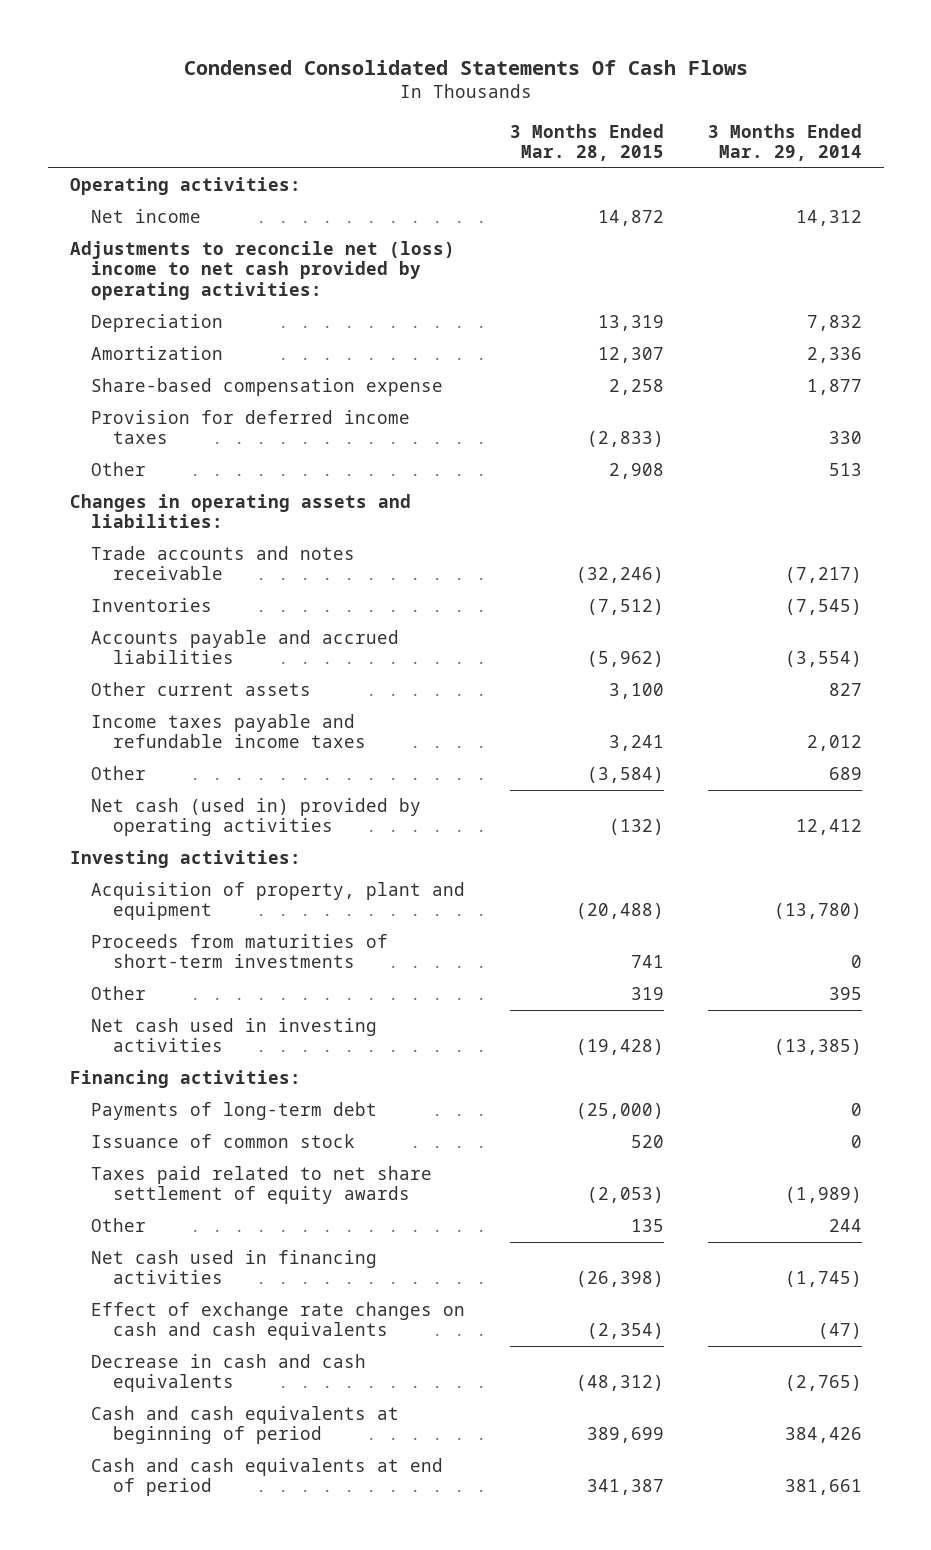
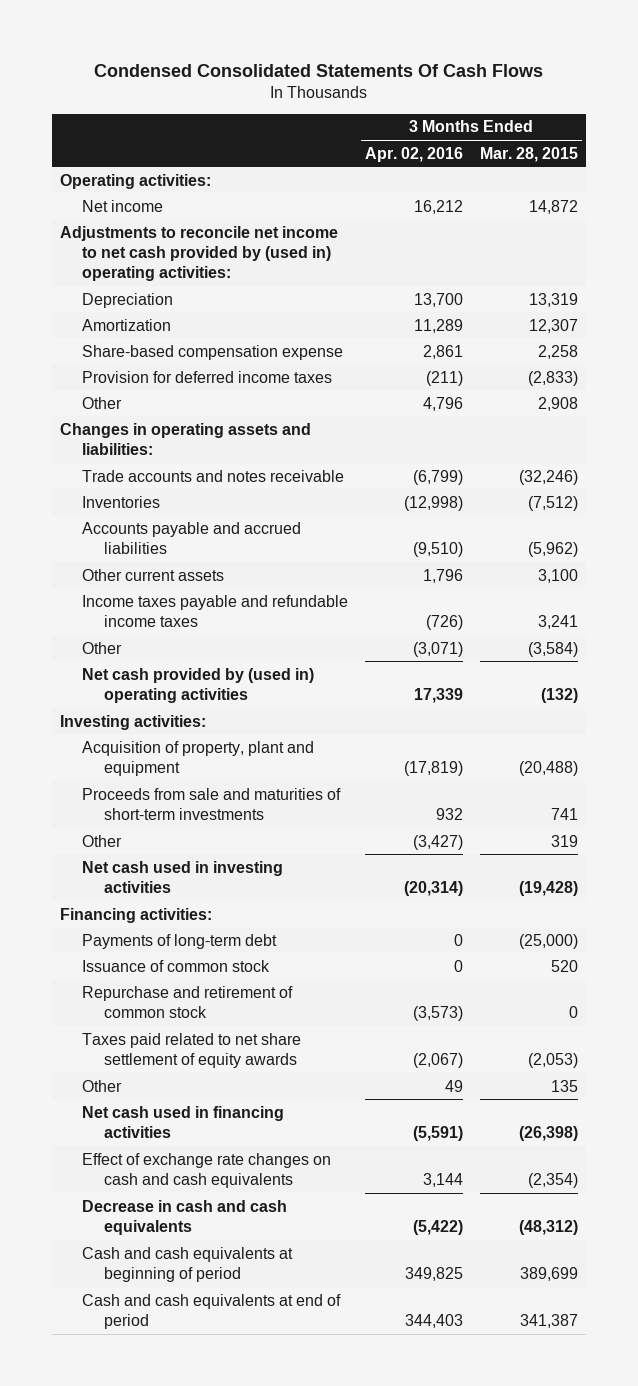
- | 3 Months Ended Mar. 28, 2015 | 3 Months Ended Mar. 29, 2014
+ | 3 Months Ended Apr. 02, 2016 | 3 Months Ended Mar. 28, 2015
- Adjustments to reconcile net (loss) income to net cash provided by operating activities:
+ Adjustments to reconcile net income to net cash provided by (used in) operating activities:
- Net cash (used in) provided by operating activities | (132) | 12,412
+ Net cash provided by (used in) operating activities | 17,339 | (132)
- Proceeds from maturities of short-term investments | 741 | 0
+ Proceeds from sale and maturities of short-term investments | 932 | 741
+ Repurchase and retirement of common stock | (3,573) | 0

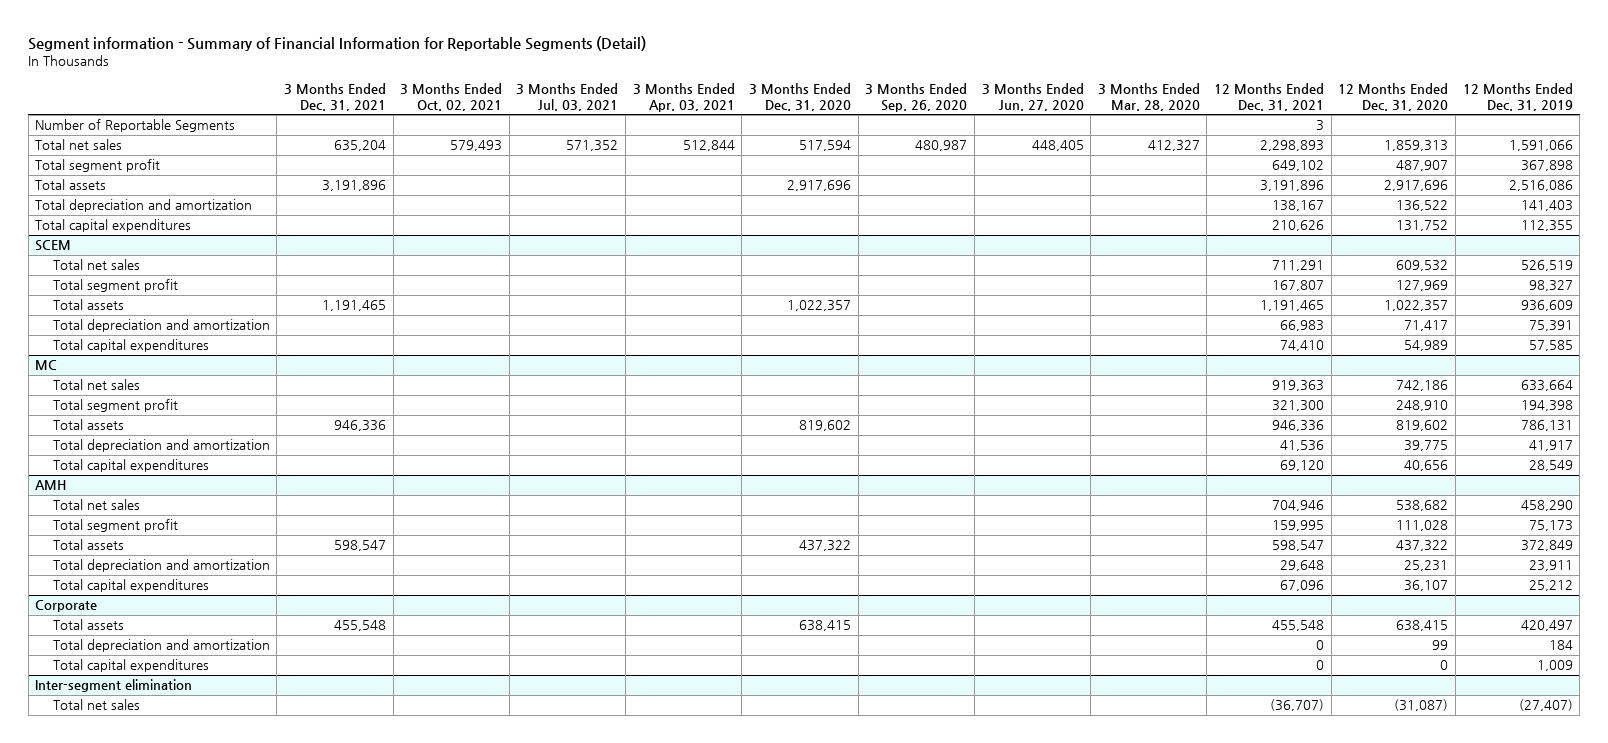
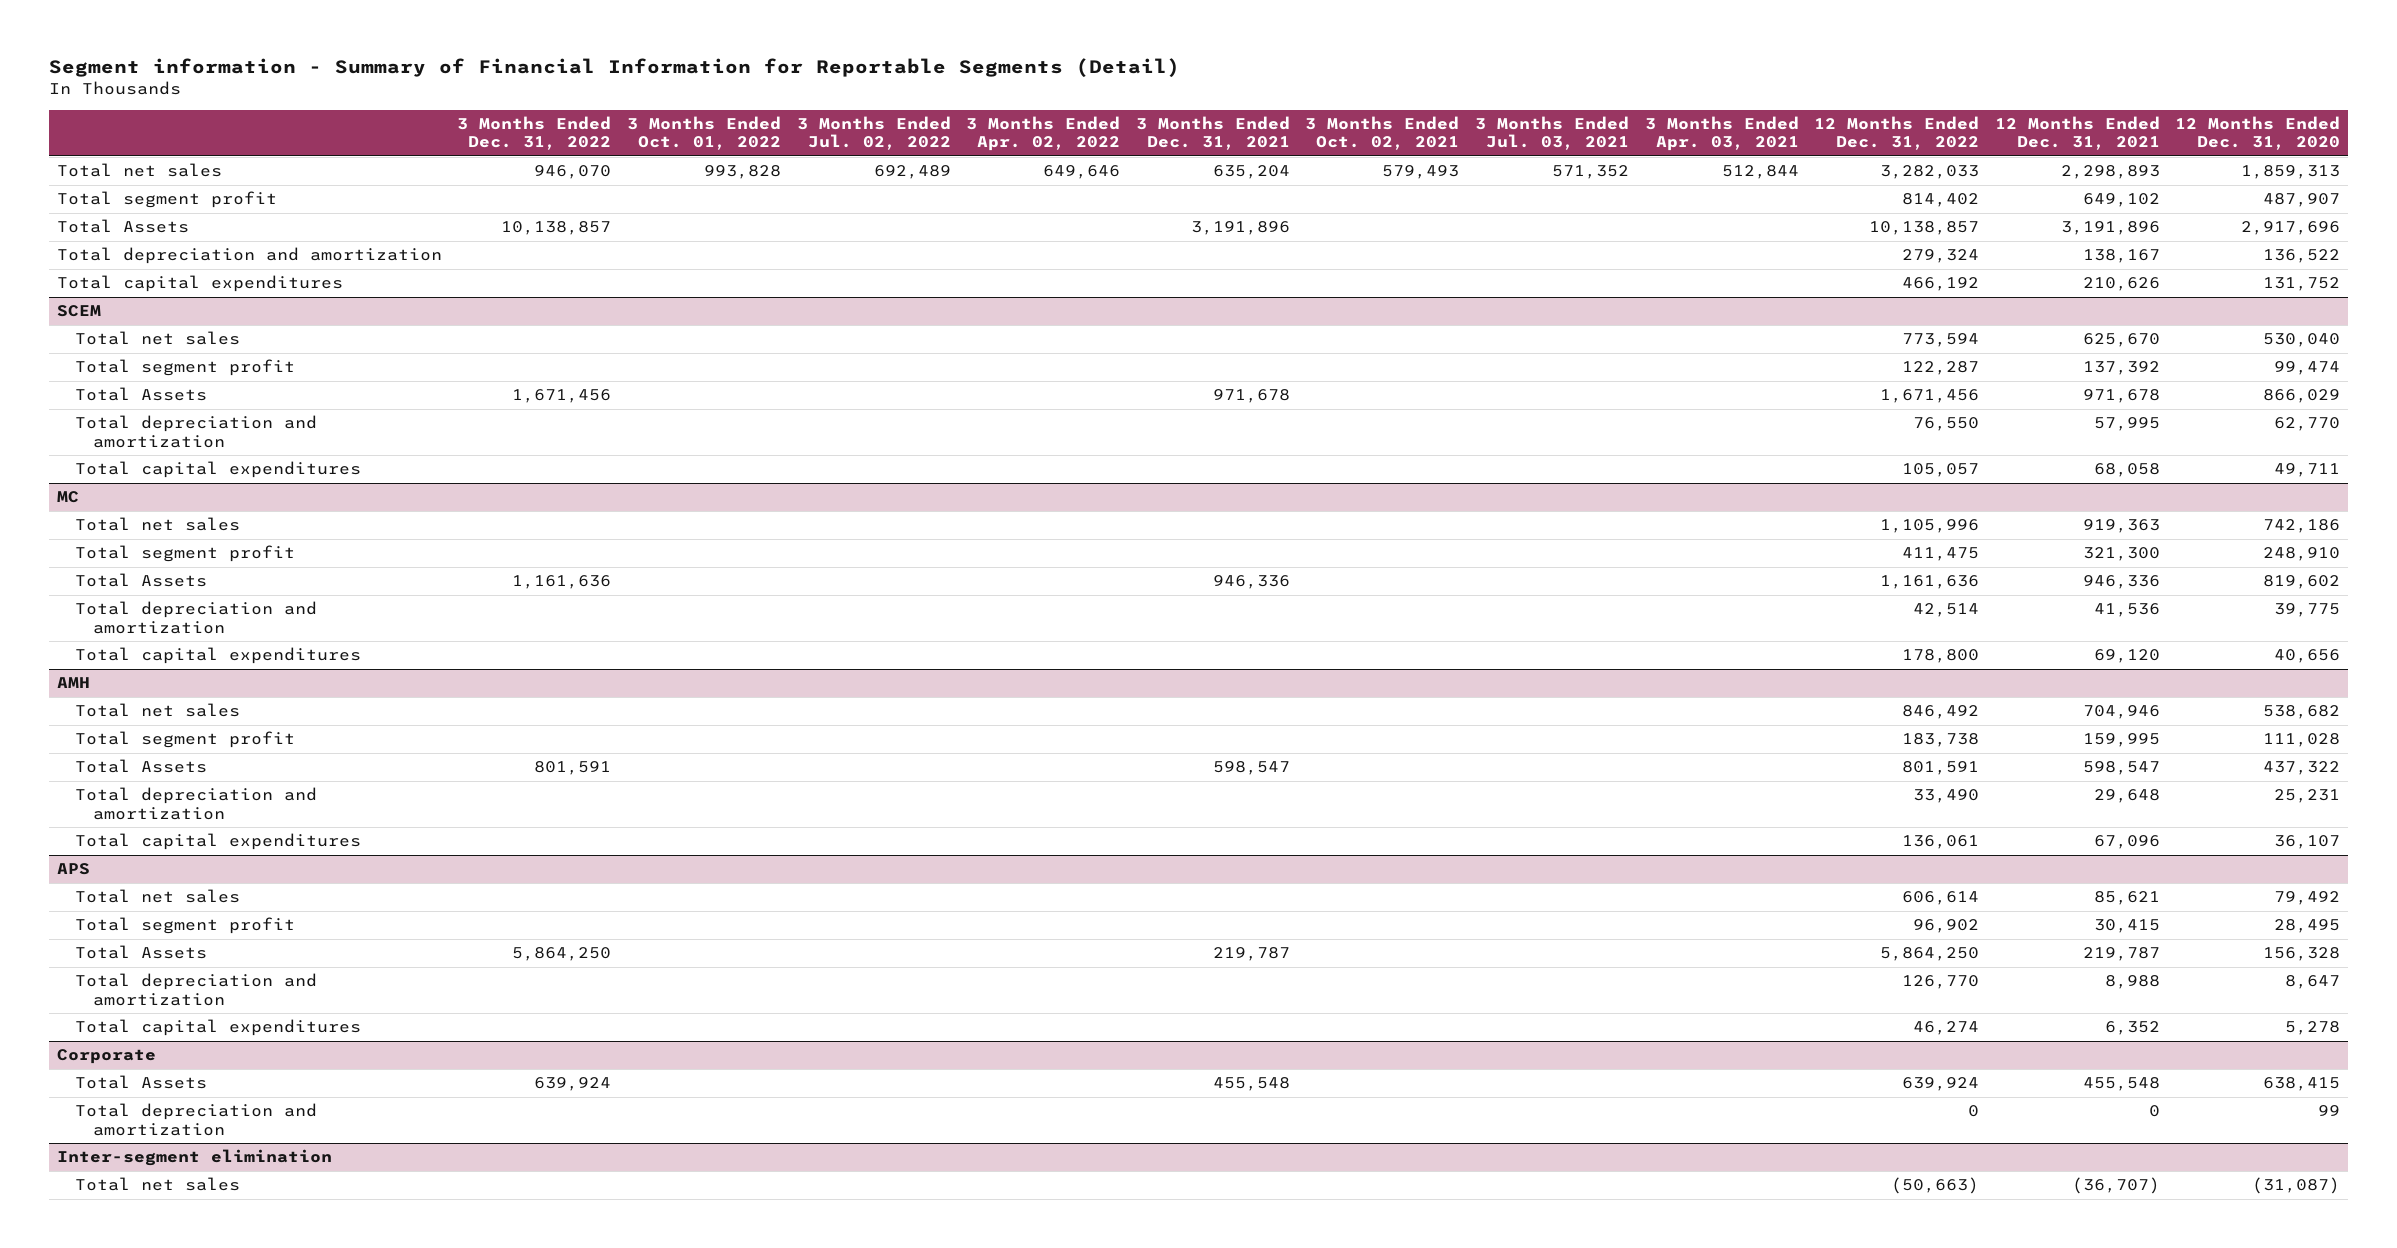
- | 3 Months Ended Dec. 31, 2021 | 3 Months Ended Oct. 02, 2021 | 3 Months Ended Jul. 03, 2021 | 3 Months Ended Apr. 03, 2021 | 3 Months Ended Dec. 31, 2020 | 3 Months Ended Sep. 26, 2020 | 3 Months Ended Jun. 27, 2020 | 3 Months Ended Mar. 28, 2020 | 12 Months Ended Dec. 31, 2021 | 12 Months Ended Dec. 31, 2020 | 12 Months Ended Dec. 31, 2019
+ | 3 Months Ended Dec. 31, 2022 | 3 Months Ended Oct. 01, 2022 | 3 Months Ended Jul. 02, 2022 | 3 Months Ended Apr. 02, 2022 | 3 Months Ended Dec. 31, 2021 | 3 Months Ended Oct. 02, 2021 | 3 Months Ended Jul. 03, 2021 | 3 Months Ended Apr. 03, 2021 | 12 Months Ended Dec. 31, 2022 | 12 Months Ended Dec. 31, 2021 | 12 Months Ended Dec. 31, 2020
- Number of Reportable Segments | | | | | | | | | 3 | |
- Total assets | 3,191,896 | | | | 2,917,696 | | | | 3,191,896 | 2,917,696 | 2,516,086
+ Total Assets | 10,138,857 | | | | 3,191,896 | | | | 10,138,857 | 3,191,896 | 2,917,696
@ SCEM
- Total net sales | | | | | | | | | 711,291 | 609,532 | 526,519
- Total segment profit | | | | | | | | | 167,807 | 127,969 | 98,327
- Total assets | 1,191,465 | | | | 1,022,357 | | | | 1,191,465 | 1,022,357 | 936,609
- Total depreciation and amortization | | | | | | | | | 66,983 | 71,417 | 75,391
- Total capital expenditures | | | | | | | | | 74,410 | 54,989 | 57,585
+ Total net sales | | | | | | | | | 773,594 | 625,670 | 530,040
+ Total segment profit | | | | | | | | | 122,287 | 137,392 | 99,474
+ Total Assets | 1,671,456 | | | | 971,678 | | | | 1,671,456 | 971,678 | 866,029
+ Total depreciation and amortization | | | | | | | | | 76,550 | 57,995 | 62,770
+ Total capital expenditures | | | | | | | | | 105,057 | 68,058 | 49,711
@ MC
- Total assets | 946,336 | | | | 819,602 | | | | 946,336 | 819,602 | 786,131
+ Total Assets | 1,161,636 | | | | 946,336 | | | | 1,161,636 | 946,336 | 819,602
@ AMH
- Total assets | 598,547 | | | | 437,322 | | | | 598,547 | 437,322 | 372,849
+ Total Assets | 801,591 | | | | 598,547 | | | | 801,591 | 598,547 | 437,322
+ APS
+ Total net sales | | | | | | | | | 606,614 | 85,621 | 79,492
+ Total segment profit | | | | | | | | | 96,902 | 30,415 | 28,495
+ Total Assets | 5,864,250 | | | | 219,787 | | | | 5,864,250 | 219,787 | 156,328
+ Total depreciation and amortization | | | | | | | | | 126,770 | 8,988 | 8,647
+ Total capital expenditures | | | | | | | | | 46,274 | 6,352 | 5,278
@ Corporate
- Total assets | 455,548 | | | | 638,415 | | | | 455,548 | 638,415 | 420,497
+ Total Assets | 639,924 | | | | 455,548 | | | | 639,924 | 455,548 | 638,415
- Total capital expenditures | | | | | | | | | 0 | 0 | 1,009

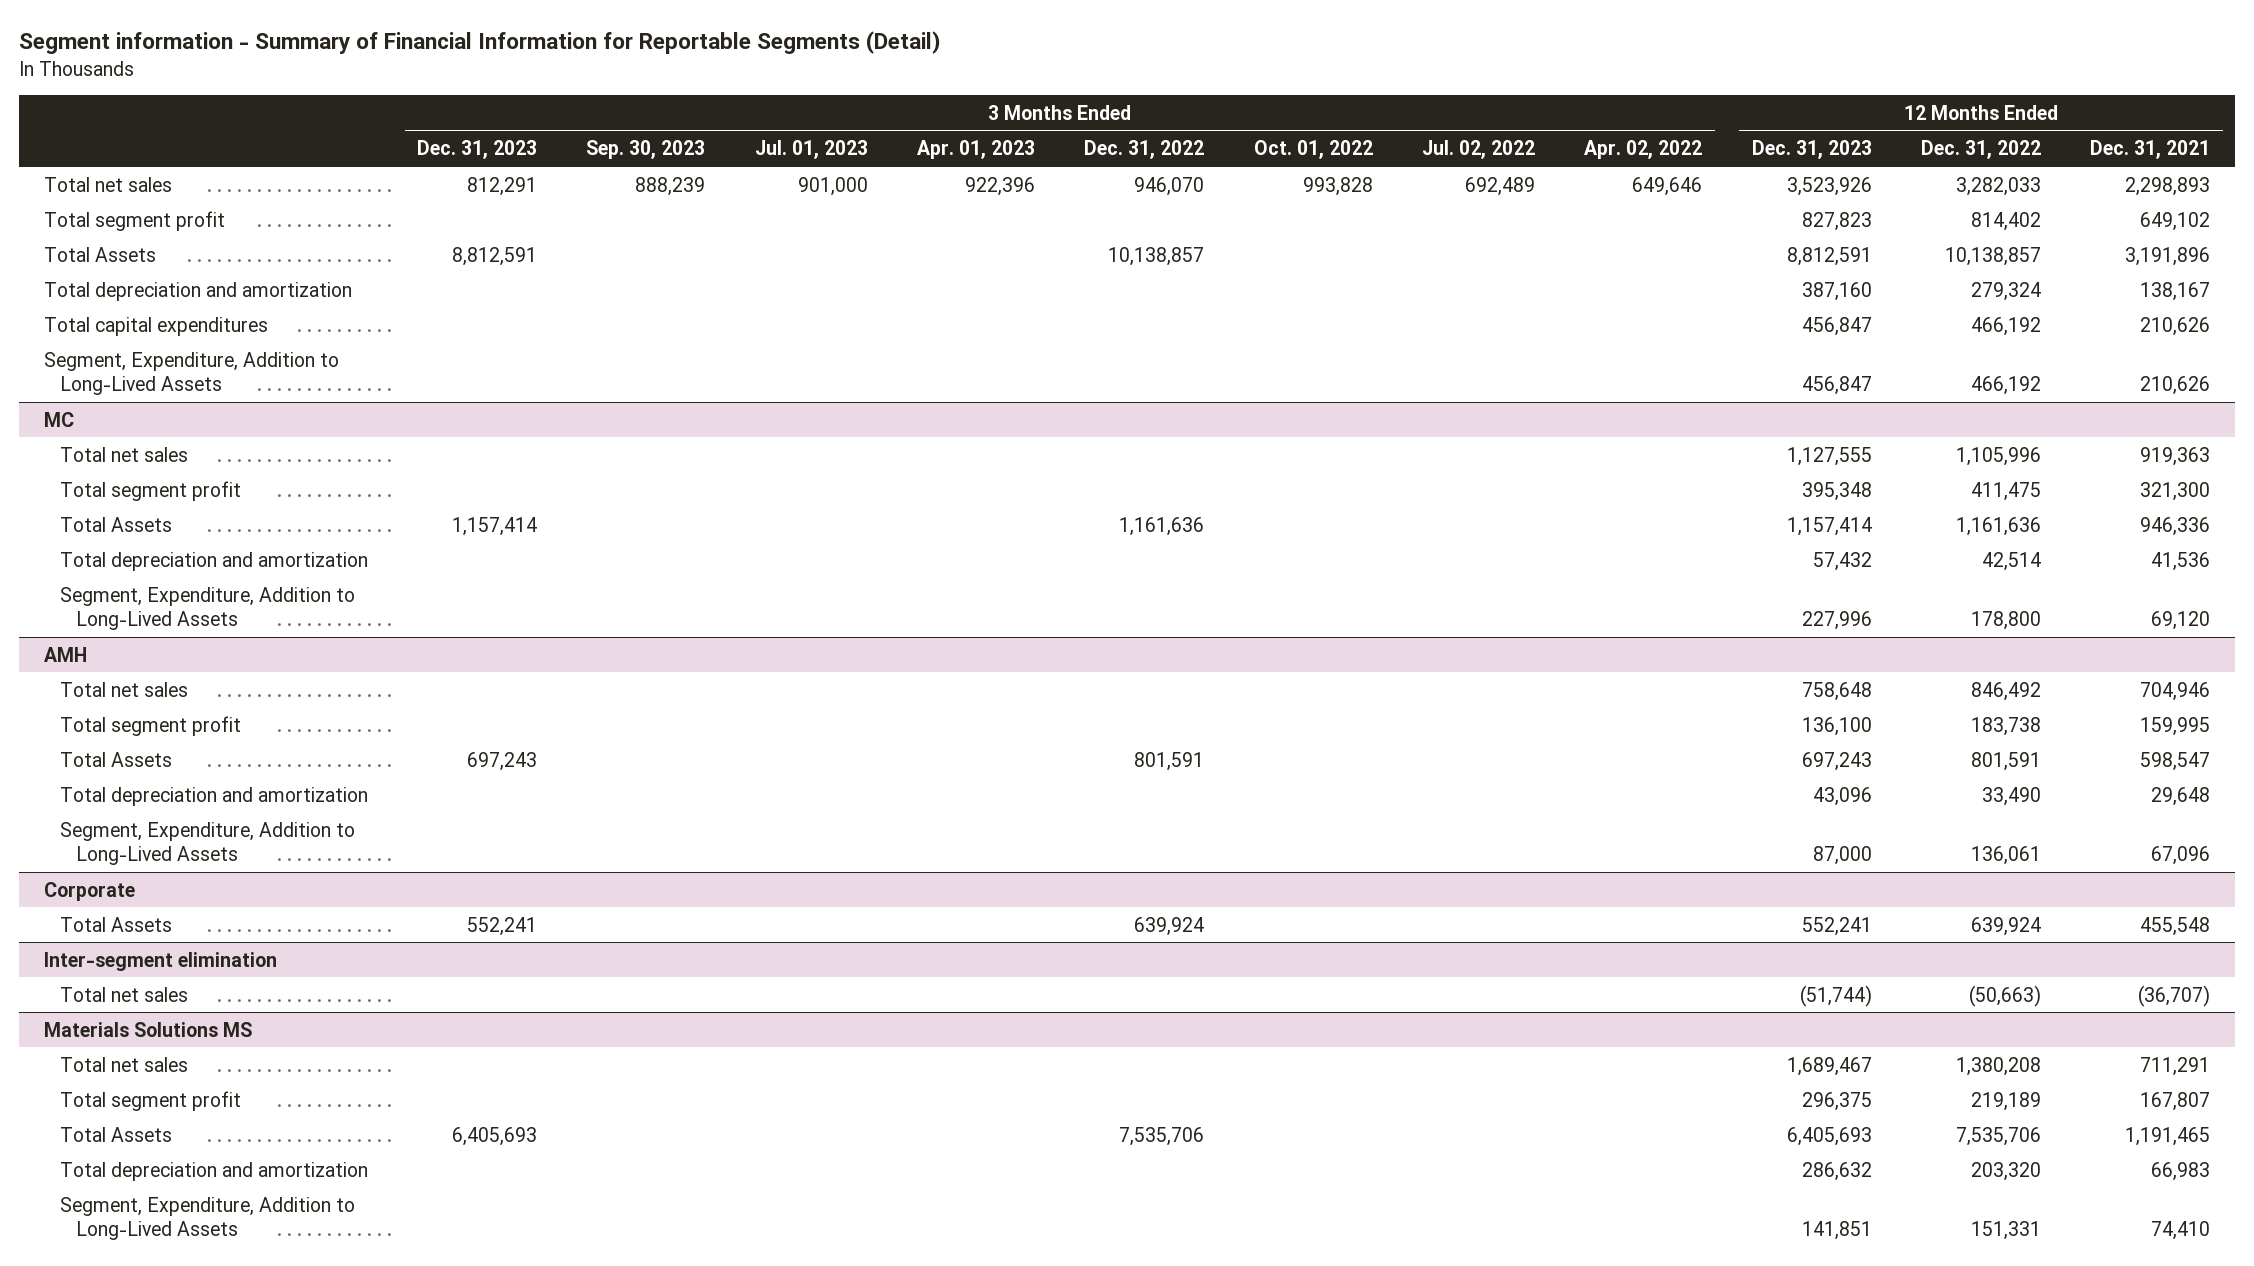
- | 3 Months Ended Dec. 31, 2022 | 3 Months Ended Oct. 01, 2022 | 3 Months Ended Jul. 02, 2022 | 3 Months Ended Apr. 02, 2022 | 3 Months Ended Dec. 31, 2021 | 3 Months Ended Oct. 02, 2021 | 3 Months Ended Jul. 03, 2021 | 3 Months Ended Apr. 03, 2021 | 12 Months Ended Dec. 31, 2022 | 12 Months Ended Dec. 31, 2021 | 12 Months Ended Dec. 31, 2020
+ | 3 Months Ended Dec. 31, 2023 | 3 Months Ended Sep. 30, 2023 | 3 Months Ended Jul. 01, 2023 | 3 Months Ended Apr. 01, 2023 | 3 Months Ended Dec. 31, 2022 | 3 Months Ended Oct. 01, 2022 | 3 Months Ended Jul. 02, 2022 | 3 Months Ended Apr. 02, 2022 | 12 Months Ended Dec. 31, 2023 | 12 Months Ended Dec. 31, 2022 | 12 Months Ended Dec. 31, 2021
- SCEM
- Total net sales | | | | | | | | | 773,594 | 625,670 | 530,040
- Total segment profit | | | | | | | | | 122,287 | 137,392 | 99,474
- Total Assets | 1,671,456 | | | | 971,678 | | | | 1,671,456 | 971,678 | 866,029
- Total depreciation and amortization | | | | | | | | | 76,550 | 57,995 | 62,770
- Total capital expenditures | | | | | | | | | 105,057 | 68,058 | 49,711
+ Segment, Expenditure, Addition to Long-Lived Assets | | | | | | | | | 456,847 | 466,192 | 210,626
@ MC
- Total capital expenditures | | | | | | | | | 178,800 | 69,120 | 40,656
+ Segment, Expenditure, Addition to Long-Lived Assets | | | | | | | | | 227,996 | 178,800 | 69,120
@ AMH
- Total capital expenditures | | | | | | | | | 136,061 | 67,096 | 36,107
- APS
- Total net sales | | | | | | | | | 606,614 | 85,621 | 79,492
- Total segment profit | | | | | | | | | 96,902 | 30,415 | 28,495
- Total Assets | 5,864,250 | | | | 219,787 | | | | 5,864,250 | 219,787 | 156,328
- Total depreciation and amortization | | | | | | | | | 126,770 | 8,988 | 8,647
- Total capital expenditures | | | | | | | | | 46,274 | 6,352 | 5,278
@ AMH
+ Segment, Expenditure, Addition to Long-Lived Assets | | | | | | | | | 87,000 | 136,061 | 67,096
@ Corporate
- Total depreciation and amortization | | | | | | | | | 0 | 0 | 99
+ Materials Solutions MS
+ Total net sales | | | | | | | | | 1,689,467 | 1,380,208 | 711,291
+ Total segment profit | | | | | | | | | 296,375 | 219,189 | 167,807
+ Total Assets | 6,405,693 | | | | 7,535,706 | | | | 6,405,693 | 7,535,706 | 1,191,465
+ Total depreciation and amortization | | | | | | | | | 286,632 | 203,320 | 66,983
+ Segment, Expenditure, Addition to Long-Lived Assets | | | | | | | | | 141,851 | 151,331 | 74,410

